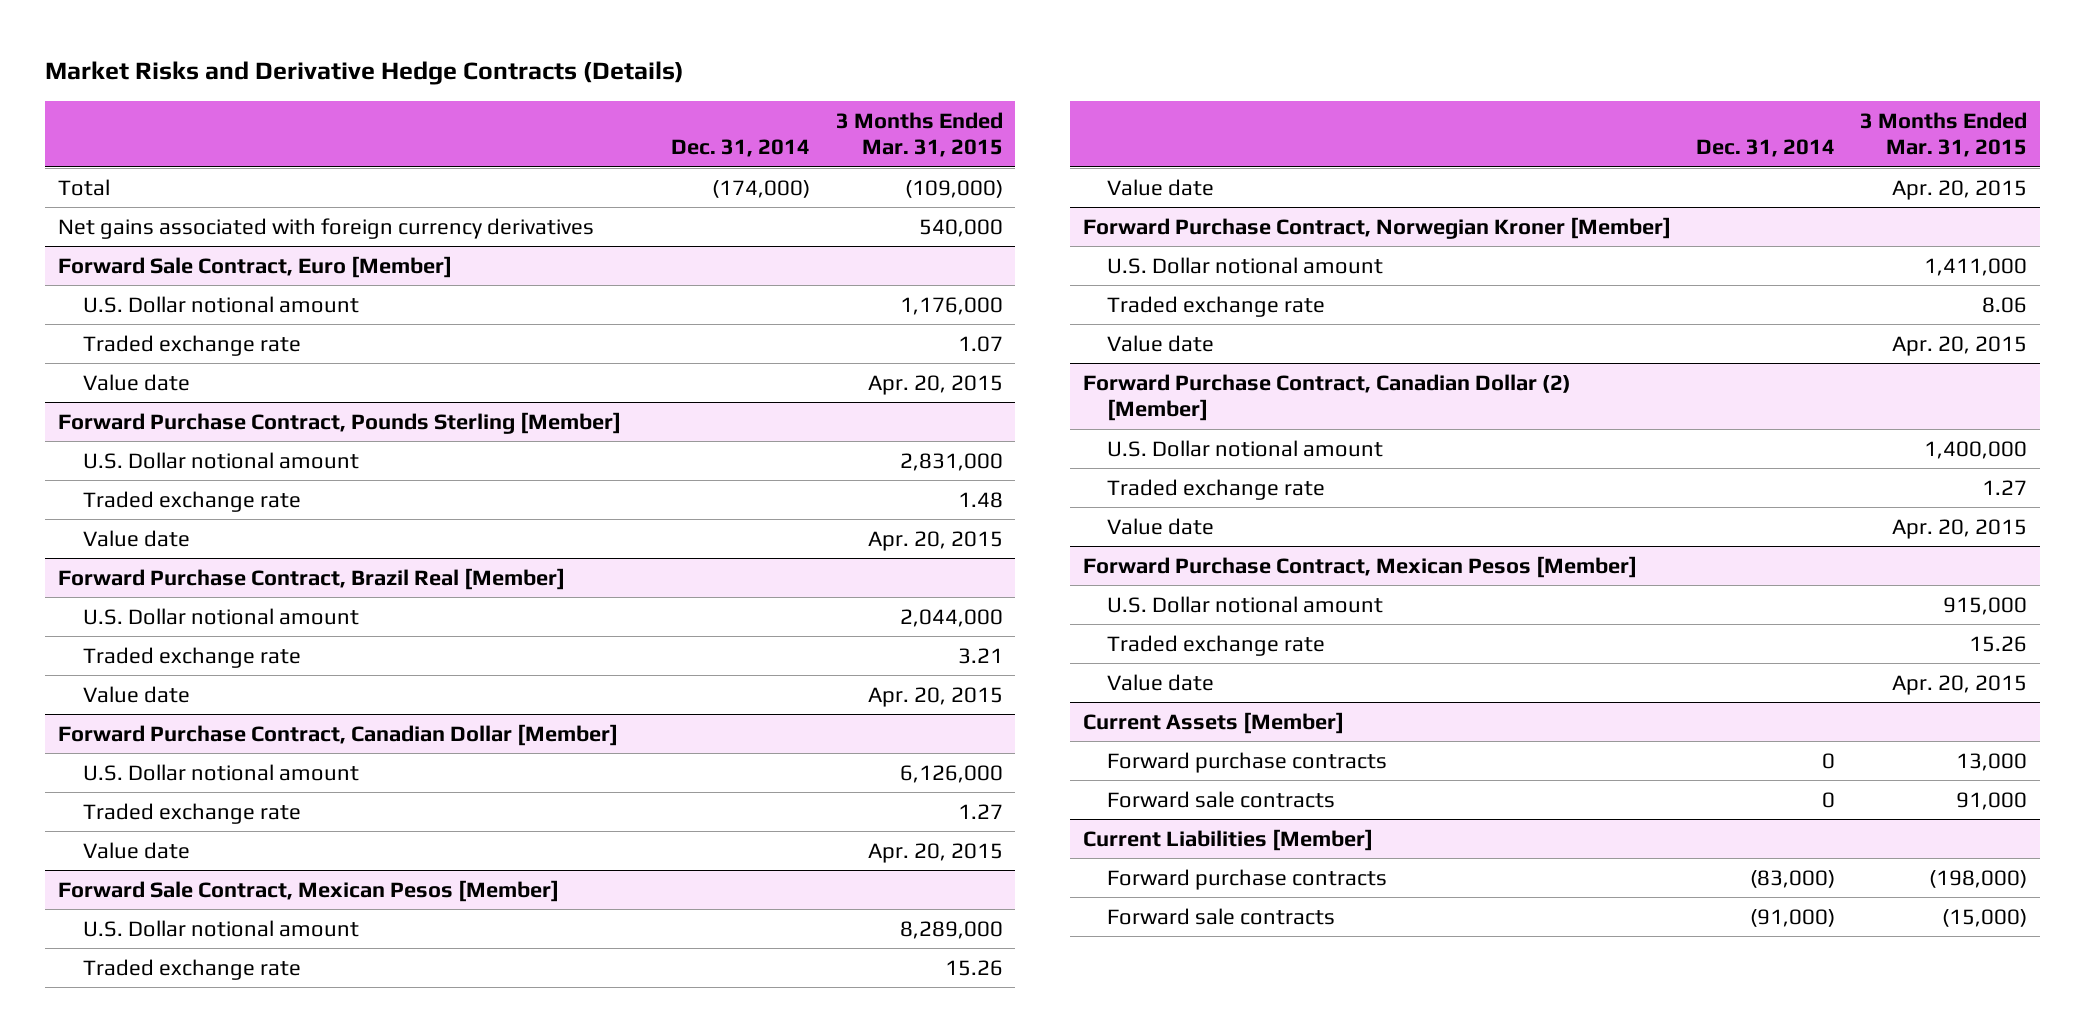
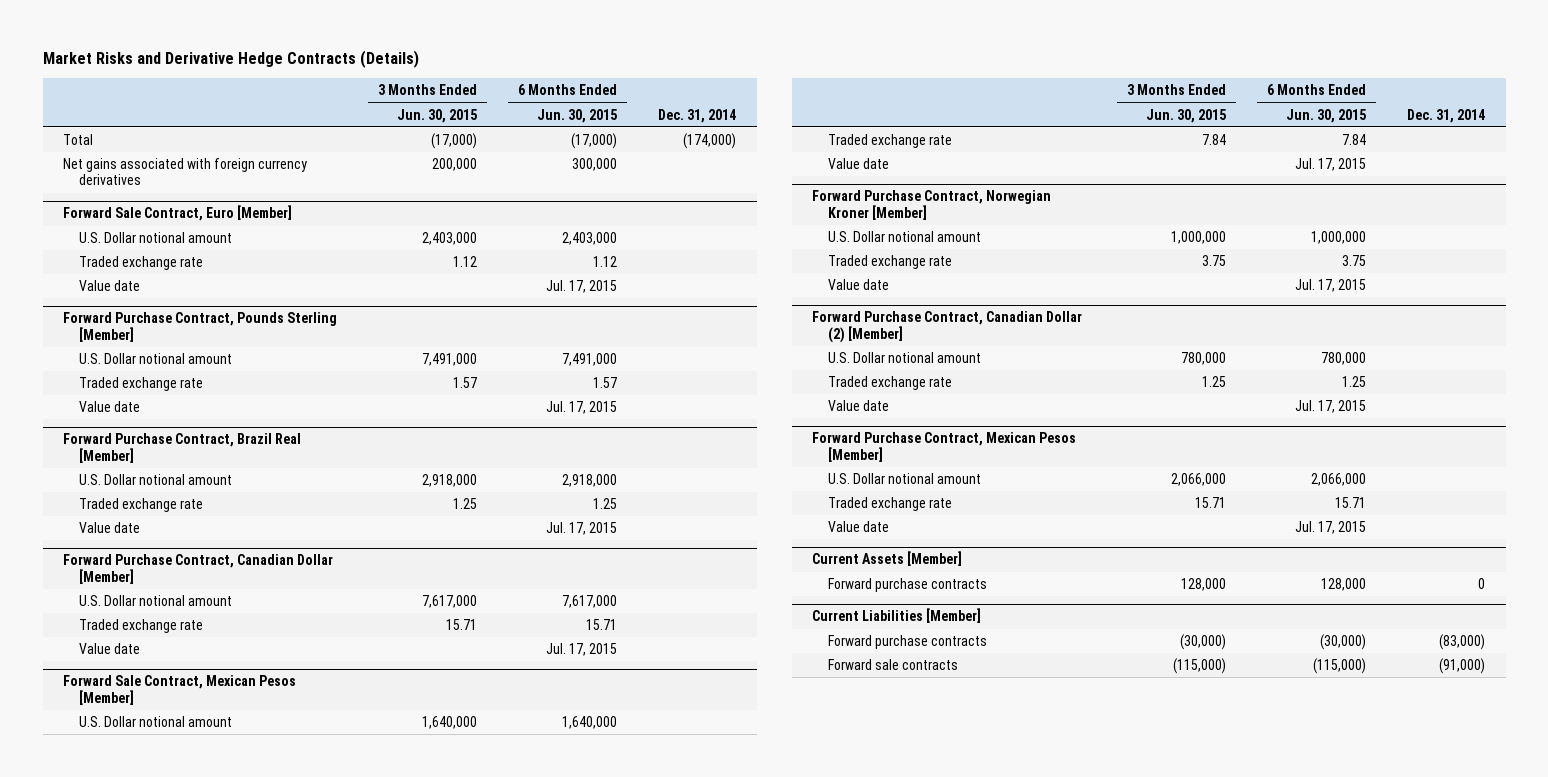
- | Dec. 31, 2014 | 3 Months Ended Mar. 31, 2015
+ | 3 Months Ended Jun. 30, 2015 | 6 Months Ended Jun. 30, 2015 | Dec. 31, 2014
@ Current Assets [Member]
- Forward sale contracts | 0 | 91,000

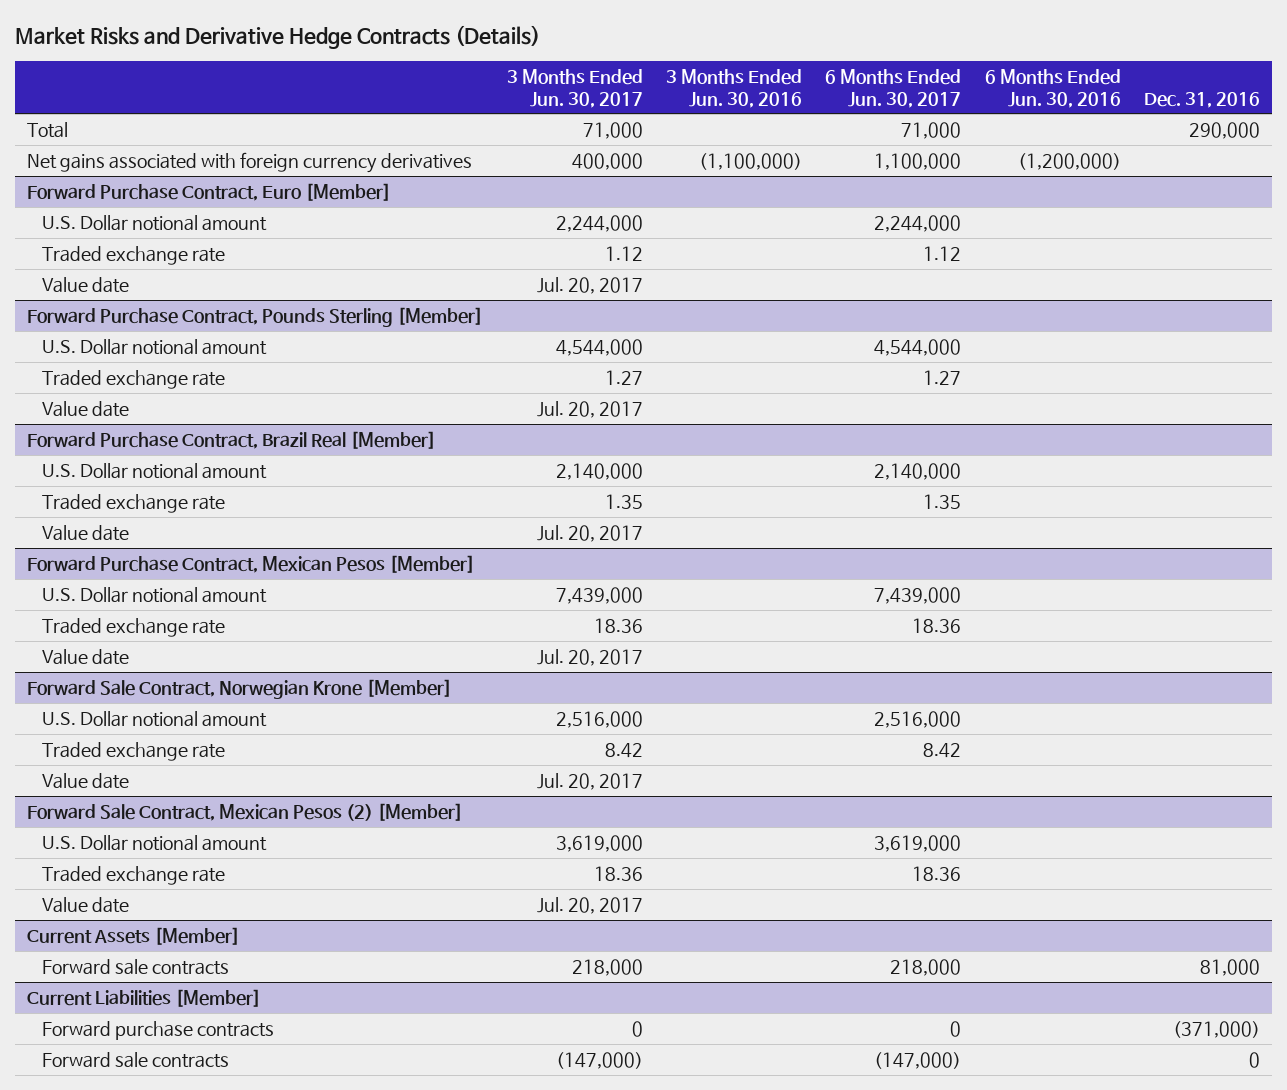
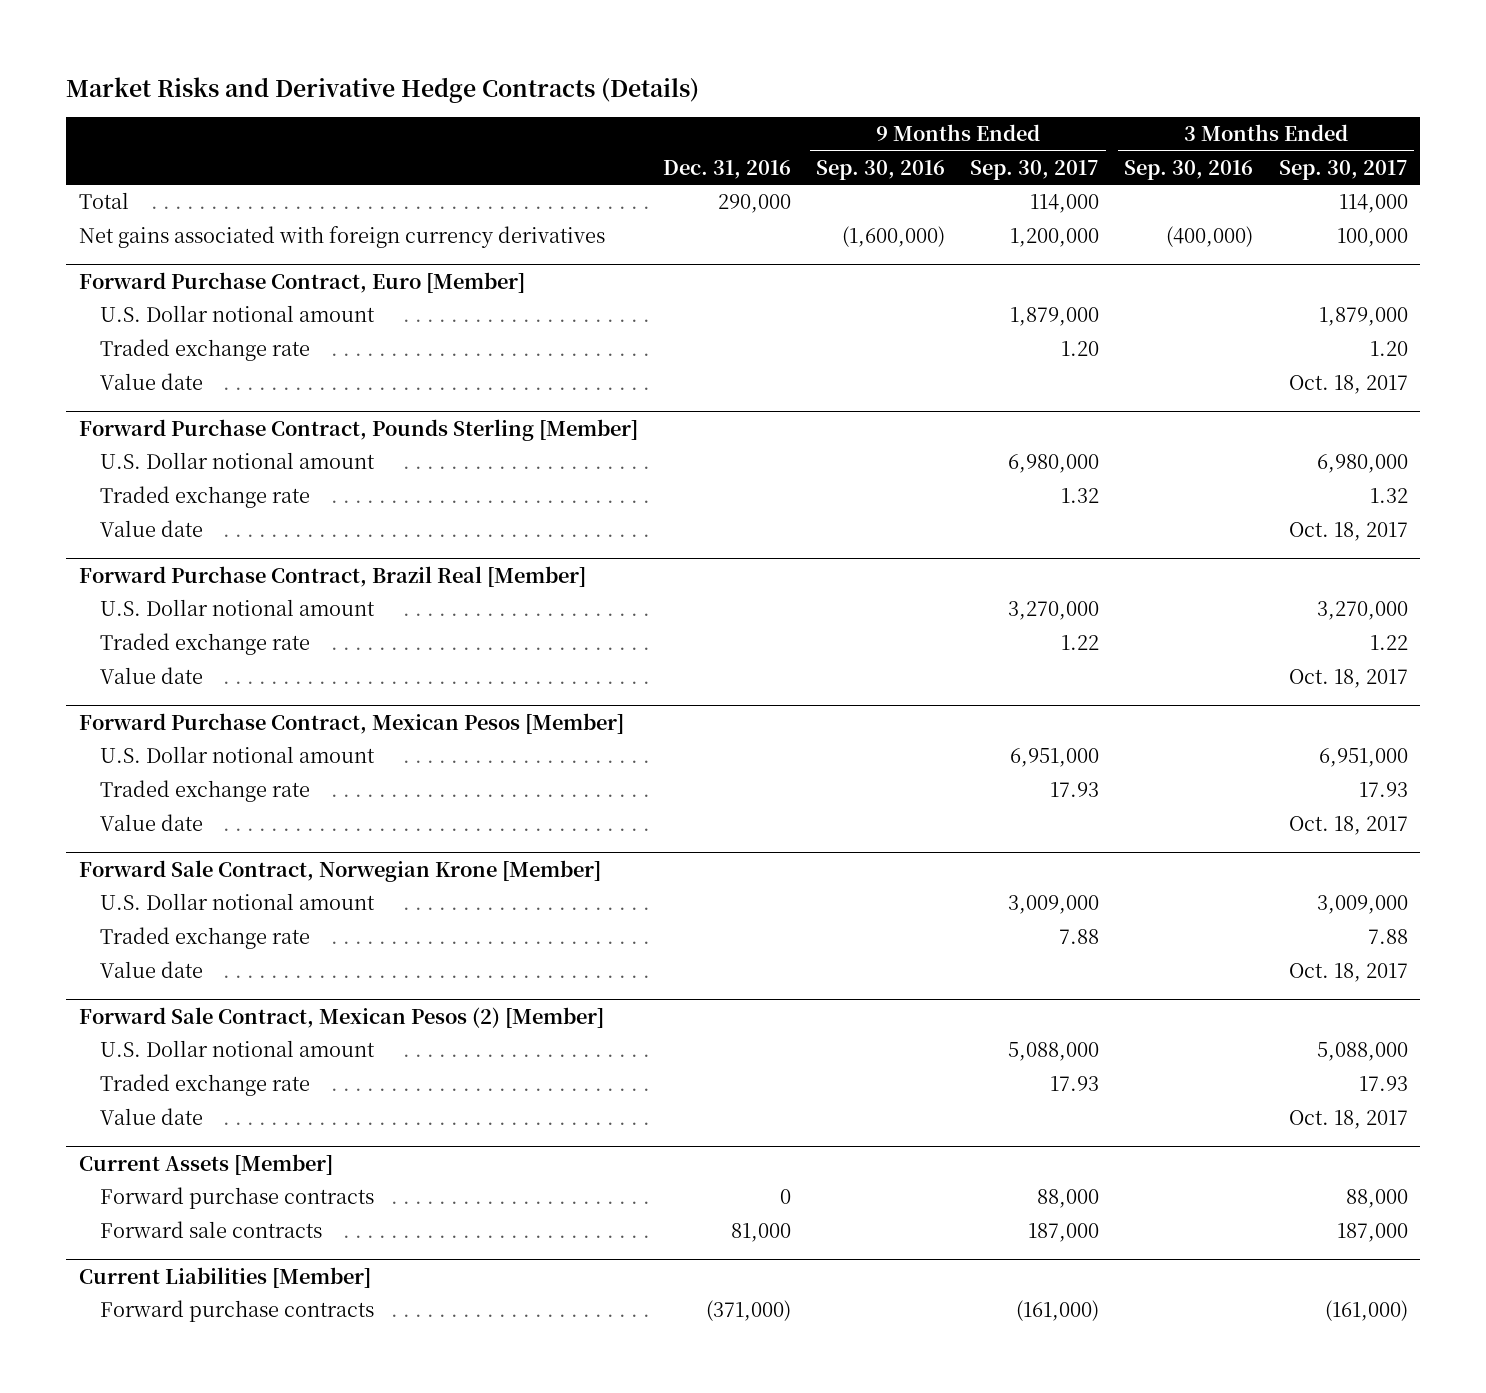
- | 3 Months Ended Jun. 30, 2017 | 3 Months Ended Jun. 30, 2016 | 6 Months Ended Jun. 30, 2017 | 6 Months Ended Jun. 30, 2016 | Dec. 31, 2016
+ | Dec. 31, 2016 | 9 Months Ended Sep. 30, 2016 | 9 Months Ended Sep. 30, 2017 | 3 Months Ended Sep. 30, 2016 | 3 Months Ended Sep. 30, 2017
@ Current Assets [Member]
+ Forward purchase contracts | 0 | | 88,000 | | 88,000
@ Current Liabilities [Member]
- Forward sale contracts | (147,000) | | (147,000) | | 0

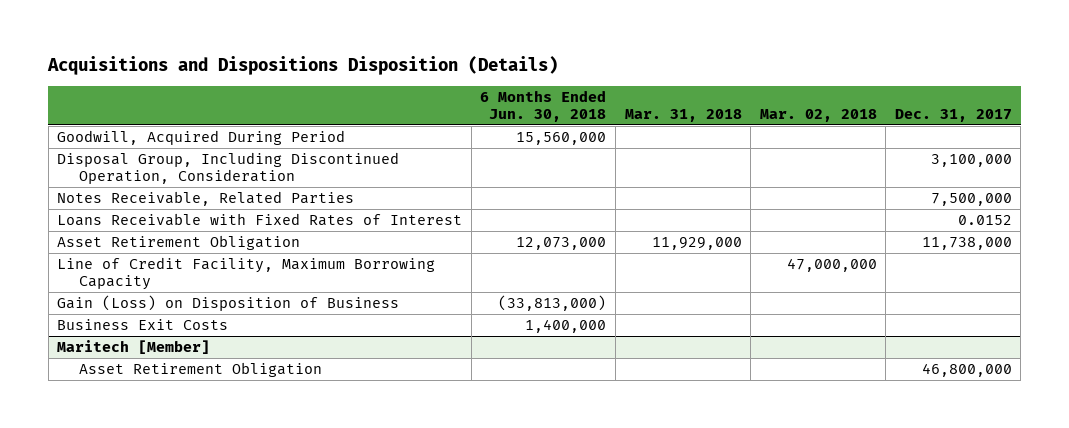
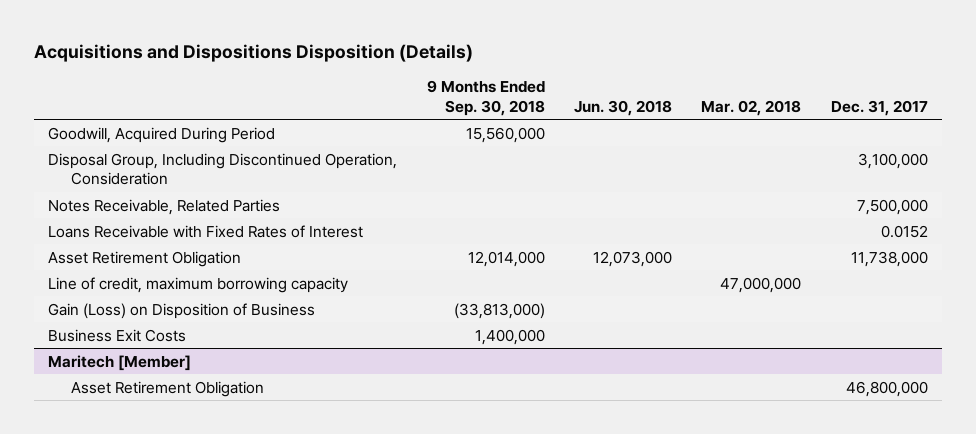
- | 6 Months Ended Jun. 30, 2018 | Mar. 31, 2018 | Mar. 02, 2018 | Dec. 31, 2017
+ | 9 Months Ended Sep. 30, 2018 | Jun. 30, 2018 | Mar. 02, 2018 | Dec. 31, 2017
- Line of Credit Facility, Maximum Borrowing Capacity | | | 47,000,000 |
+ Line of credit, maximum borrowing capacity | | | 47,000,000 |

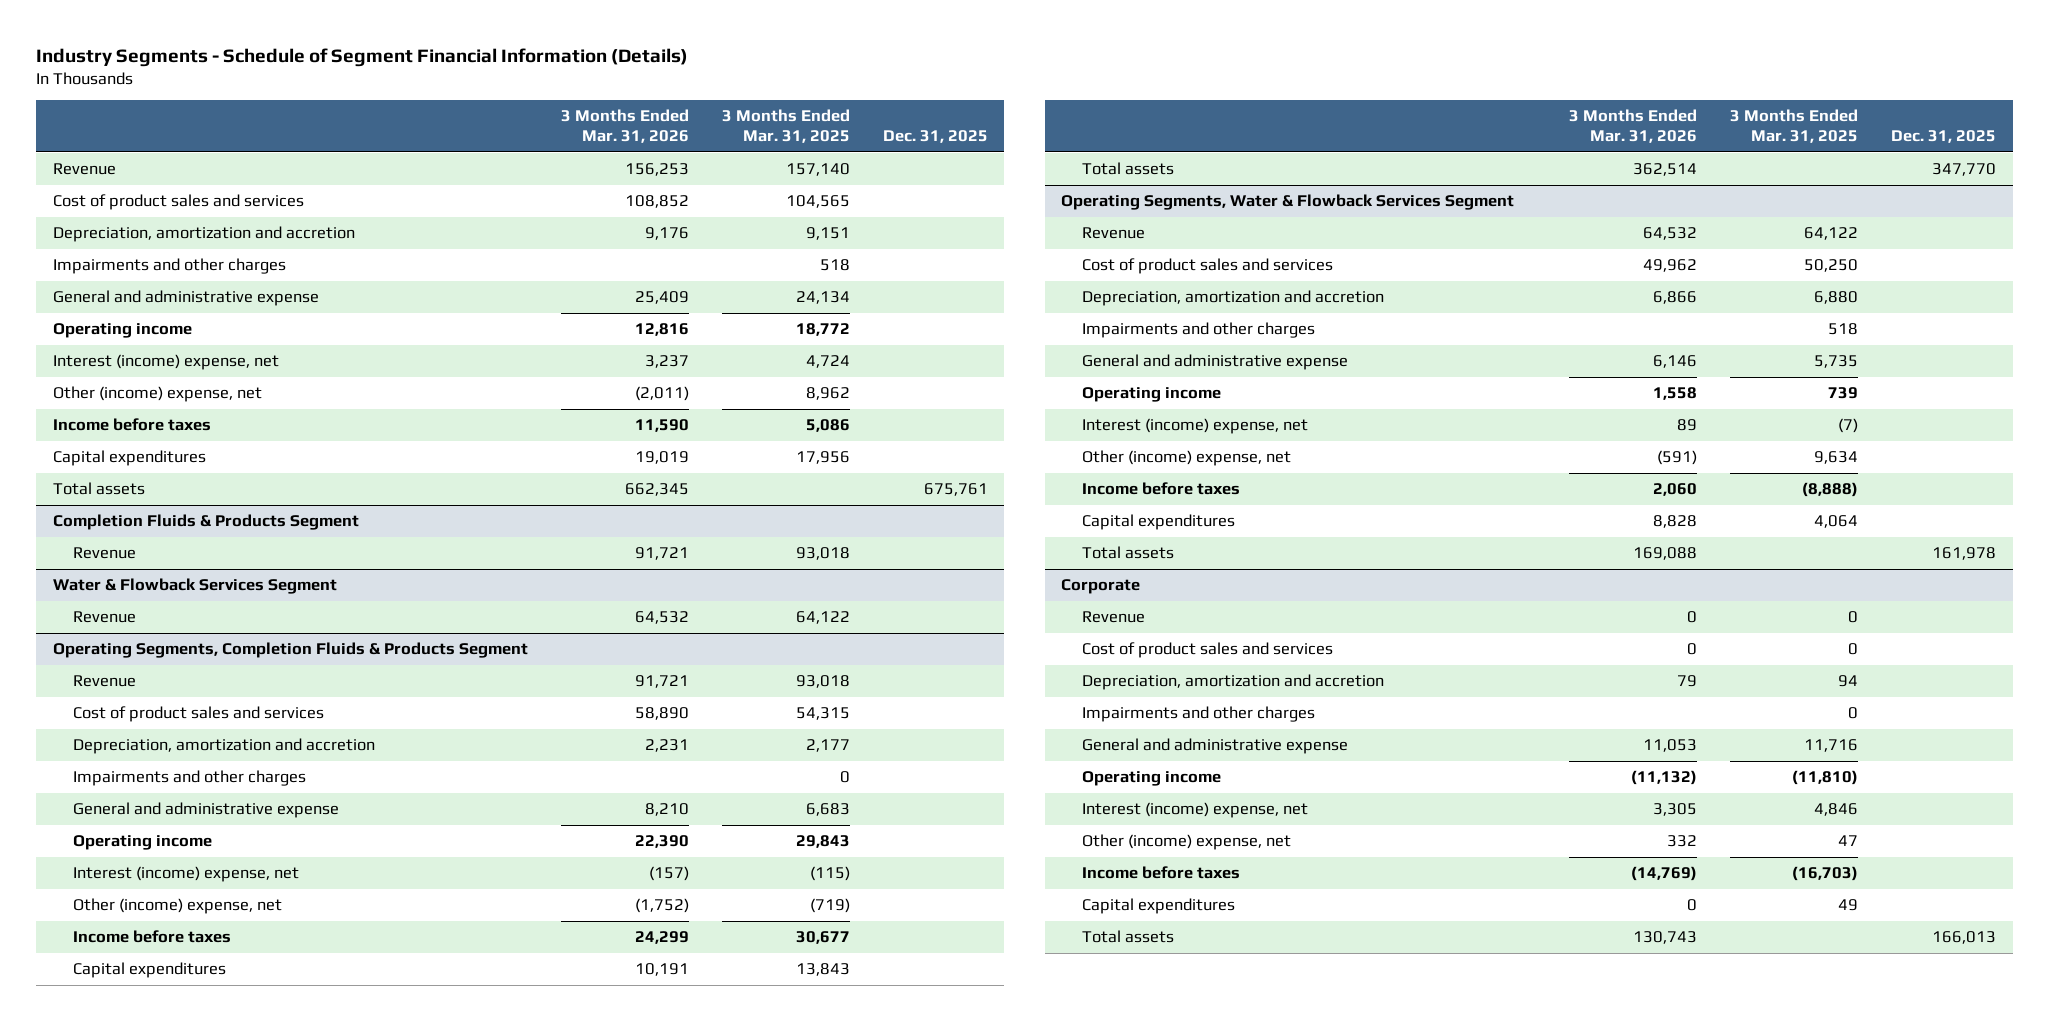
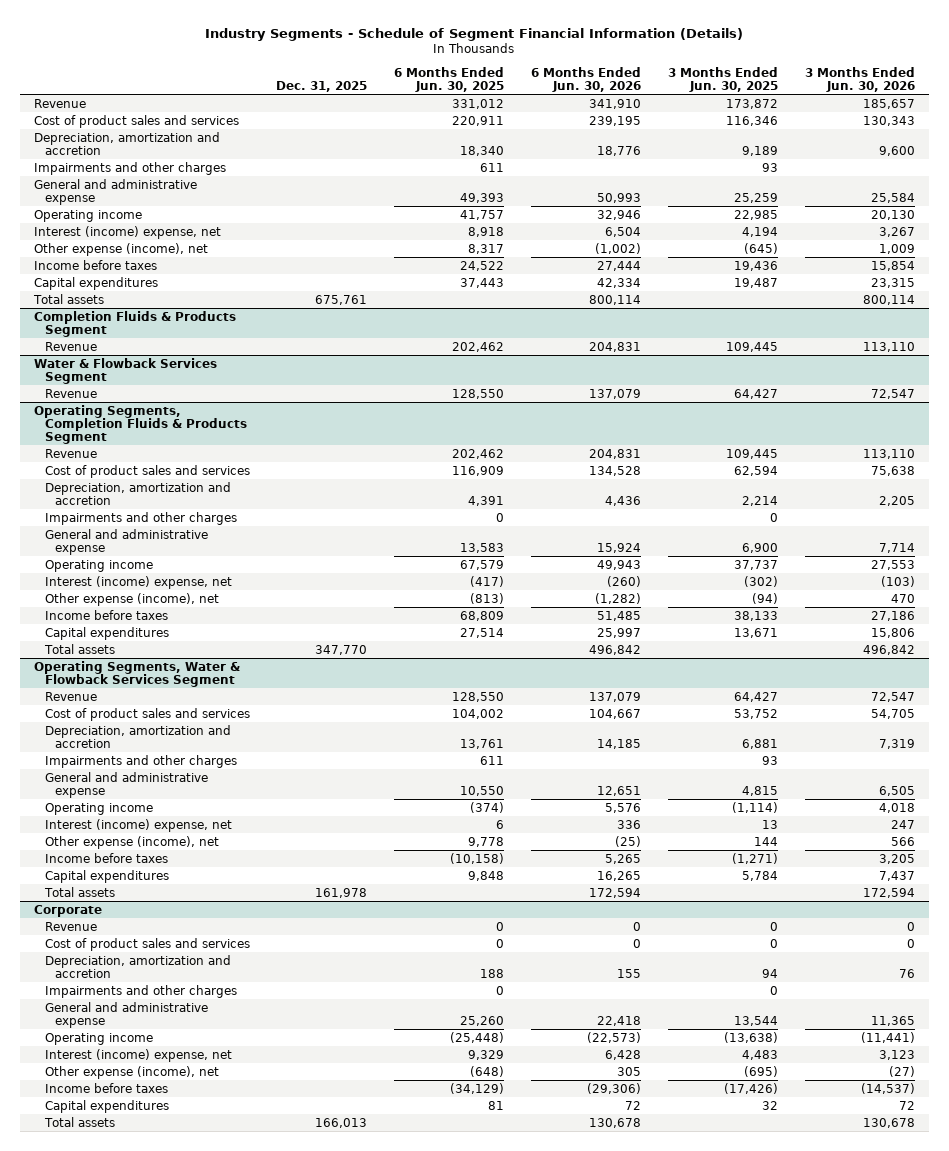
- | 3 Months Ended Mar. 31, 2026 | 3 Months Ended Mar. 31, 2025 | Dec. 31, 2025
+ | Dec. 31, 2025 | 6 Months Ended Jun. 30, 2025 | 6 Months Ended Jun. 30, 2026 | 3 Months Ended Jun. 30, 2025 | 3 Months Ended Jun. 30, 2026
- Other (income) expense, net | (2,011) | 8,962 |
+ Other expense (income), net | | 8,317 | (1,002) | (645) | 1,009
@ Operating Segments, Completion Fluids & Products Segment
- Other (income) expense, net | (1,752) | (719) |
+ Other expense (income), net | | (813) | (1,282) | (94) | 470
@ Operating Segments, Water & Flowback Services Segment
- Other (income) expense, net | (591) | 9,634 |
+ Other expense (income), net | | 9,778 | (25) | 144 | 566
@ Corporate
- Other (income) expense, net | 332 | 47 |
+ Other expense (income), net | | (648) | 305 | (695) | (27)

